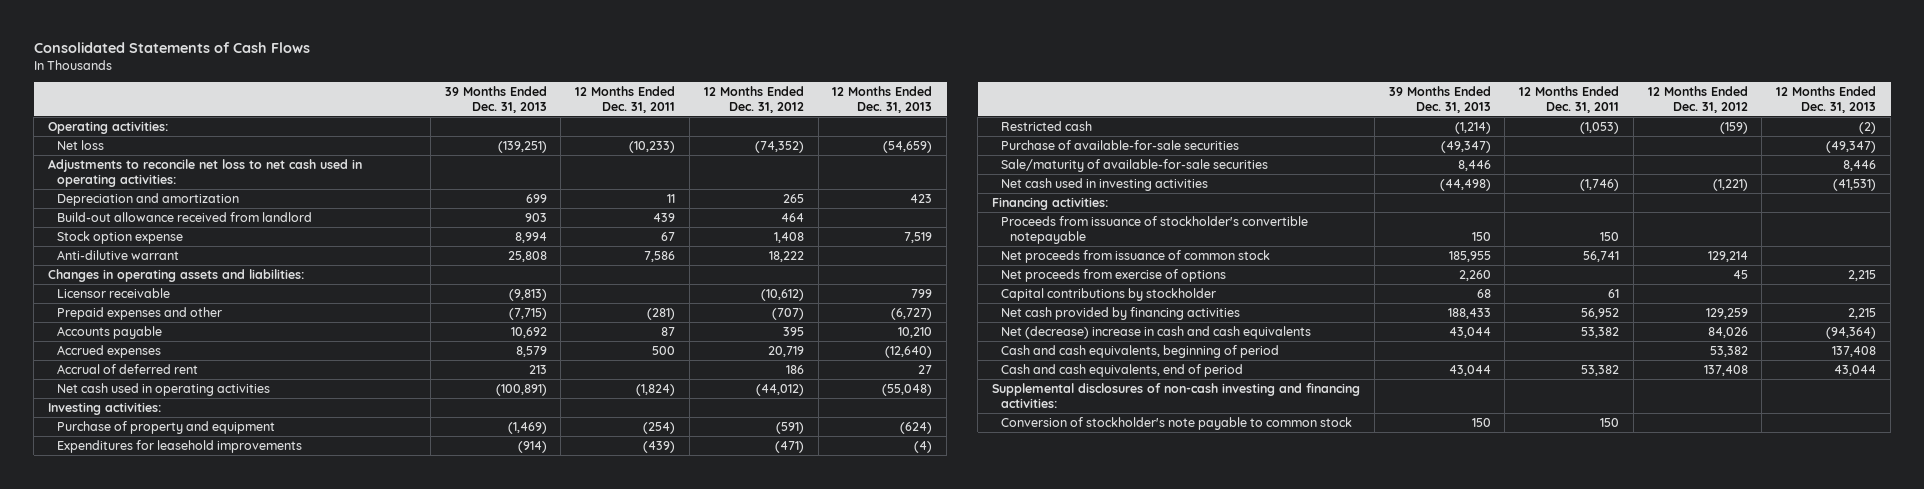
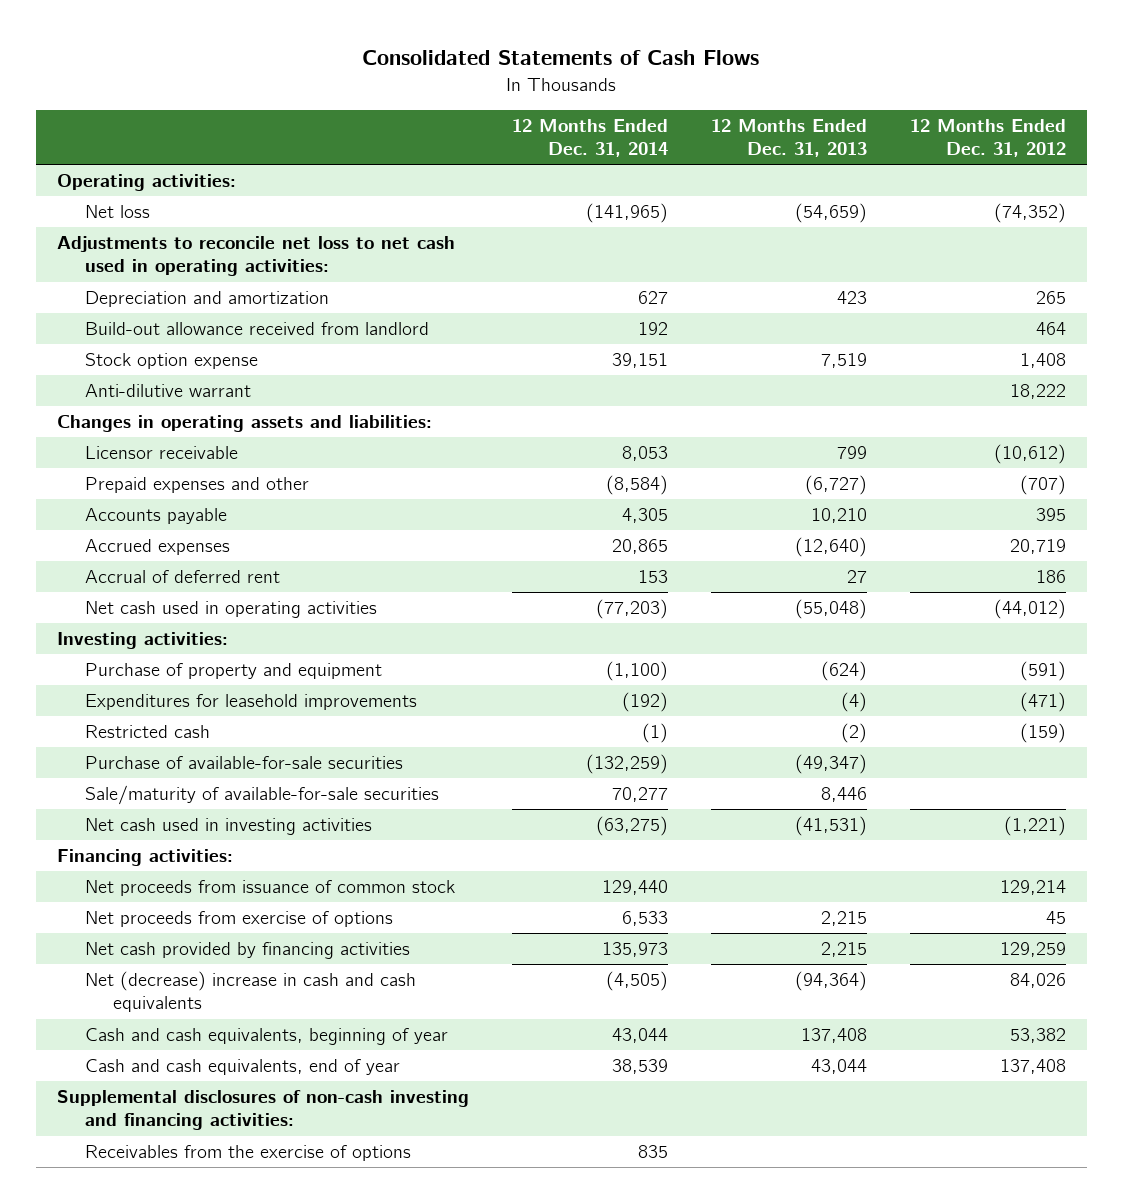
- | 39 Months Ended Dec. 31, 2013 | 12 Months Ended Dec. 31, 2011 | 12 Months Ended Dec. 31, 2012 | 12 Months Ended Dec. 31, 2013
+ | 12 Months Ended Dec. 31, 2014 | 12 Months Ended Dec. 31, 2013 | 12 Months Ended Dec. 31, 2012
- Proceeds from issuance of stockholder's convertible notepayable | 150 | 150 | |
- Capital contributions by stockholder | 68 | 61 | |
- Cash and cash equivalents, beginning of period | | | 53,382 | 137,408
- Cash and cash equivalents, end of period | 43,044 | 53,382 | 137,408 | 43,044
+ Cash and cash equivalents, beginning of year | 43,044 | 137,408 | 53,382
+ Cash and cash equivalents, end of year | 38,539 | 43,044 | 137,408
- Conversion of stockholder's note payable to common stock | 150 | 150 | |
+ Receivables from the exercise of options | 835 | |

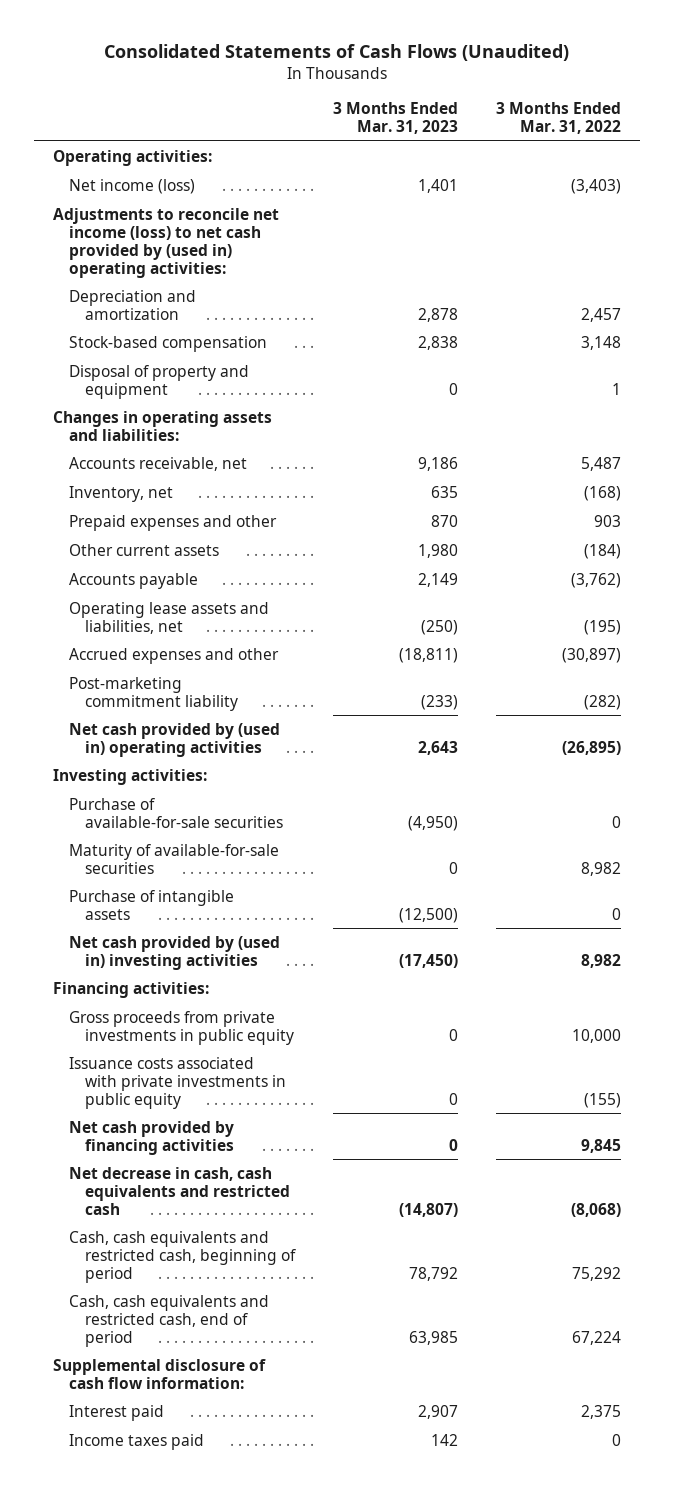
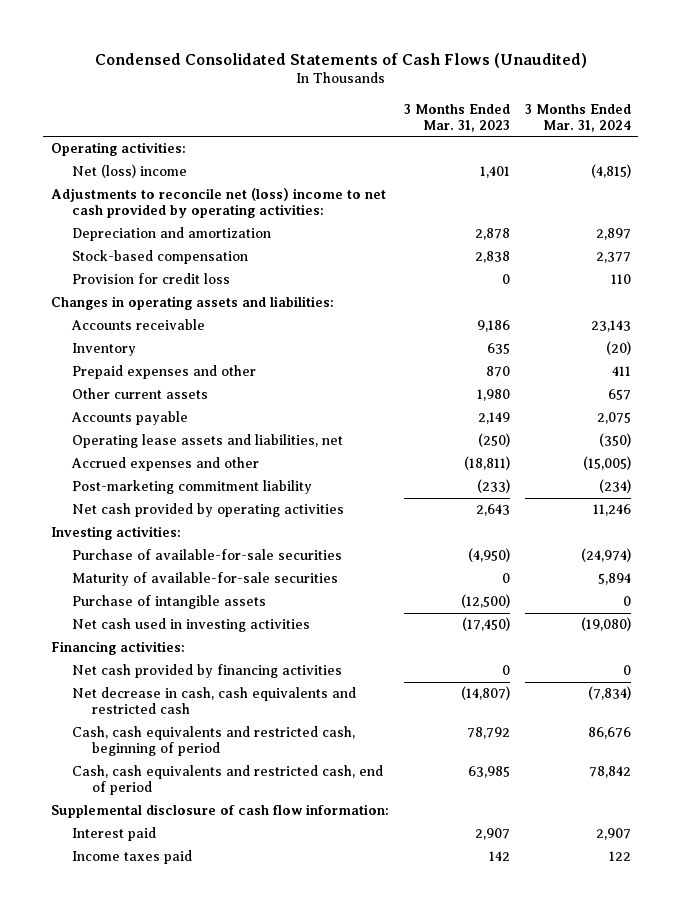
- Consolidated Statements of Cash Flows (Unaudited)
+ Condensed Consolidated Statements of Cash Flows (Unaudited)
- | 3 Months Ended Mar. 31, 2023 | 3 Months Ended Mar. 31, 2022
+ | 3 Months Ended Mar. 31, 2023 | 3 Months Ended Mar. 31, 2024
- Net income (loss) | 1,401 | (3,403)
- Adjustments to reconcile net income (loss) to net cash provided by (used in) operating activities:
+ Net (loss) income | 1,401 | (4,815)
+ Adjustments to reconcile net (loss) income to net cash provided by operating activities:
- Disposal of property and equipment | 0 | 1
+ Provision for credit loss | 0 | 110
- Accounts receivable, net | 9,186 | 5,487
- Inventory, net | 635 | (168)
+ Accounts receivable | 9,186 | 23,143
+ Inventory | 635 | (20)
- Net cash provided by (used in) operating activities | 2,643 | (26,895)
+ Net cash provided by operating activities | 2,643 | 11,246
- Net cash provided by (used in) investing activities | (17,450) | 8,982
+ Net cash used in investing activities | (17,450) | (19,080)
- Gross proceeds from private investments in public equity | 0 | 10,000
- Issuance costs associated with private investments in public equity | 0 | (155)

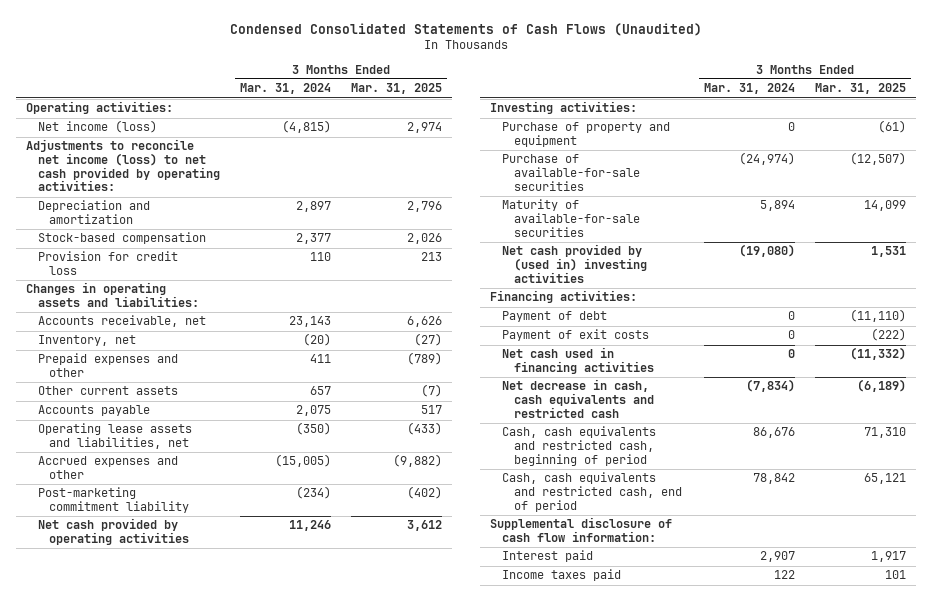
- | 3 Months Ended Mar. 31, 2023 | 3 Months Ended Mar. 31, 2024
+ | 3 Months Ended Mar. 31, 2024 | 3 Months Ended Mar. 31, 2025
- Net (loss) income | 1,401 | (4,815)
- Adjustments to reconcile net (loss) income to net cash provided by operating activities:
+ Net income (loss) | (4,815) | 2,974
+ Adjustments to reconcile net income (loss) to net cash provided by operating activities:
- Accounts receivable | 9,186 | 23,143
- Inventory | 635 | (20)
+ Accounts receivable, net | 23,143 | 6,626
+ Inventory, net | (20) | (27)
+ Purchase of property and equipment | 0 | (61)
- Purchase of intangible assets | (12,500) | 0
- Net cash used in investing activities | (17,450) | (19,080)
+ Net cash provided by (used in) investing activities | (19,080) | 1,531
- Net cash provided by financing activities | 0 | 0
+ Payment of debt | 0 | (11,110)
+ Payment of exit costs | 0 | (222)
+ Net cash used in financing activities | 0 | (11,332)

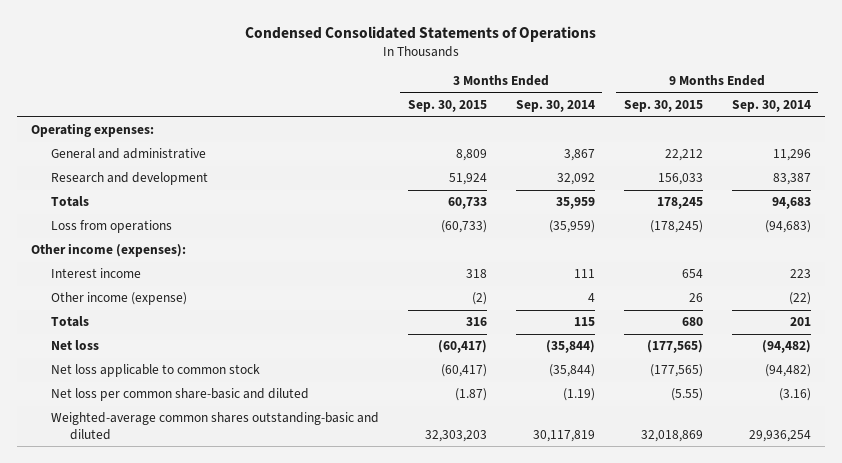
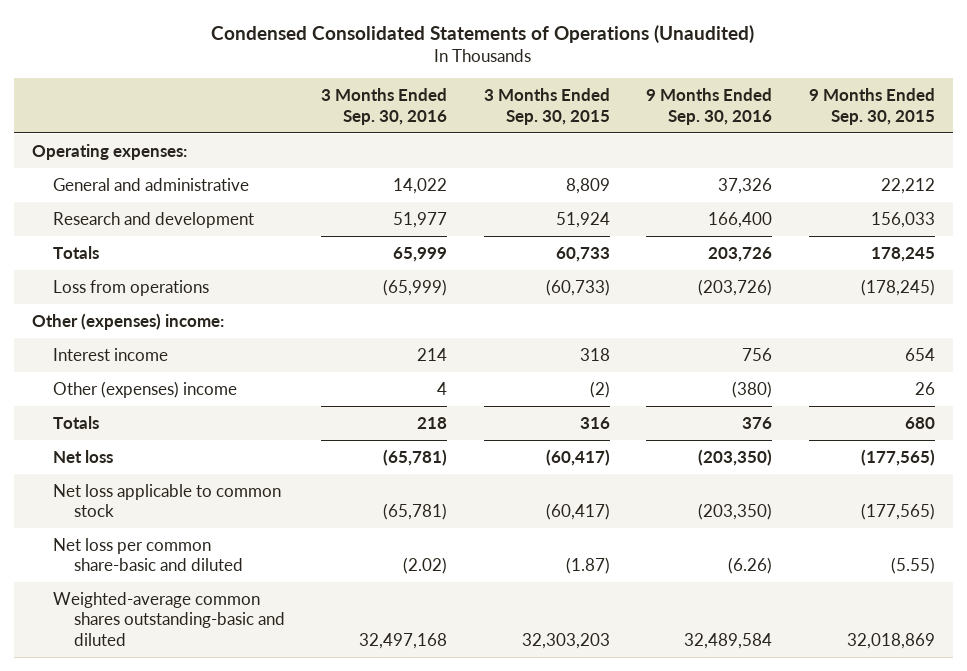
- Condensed Consolidated Statements of Operations
+ Condensed Consolidated Statements of Operations (Unaudited)
- | 3 Months Ended Sep. 30, 2015 | 3 Months Ended Sep. 30, 2014 | 9 Months Ended Sep. 30, 2015 | 9 Months Ended Sep. 30, 2014
+ | 3 Months Ended Sep. 30, 2016 | 3 Months Ended Sep. 30, 2015 | 9 Months Ended Sep. 30, 2016 | 9 Months Ended Sep. 30, 2015
- Other income (expenses):
+ Other (expenses) income:
- Other income (expense) | (2) | 4 | 26 | (22)
+ Other (expenses) income | 4 | (2) | (380) | 26

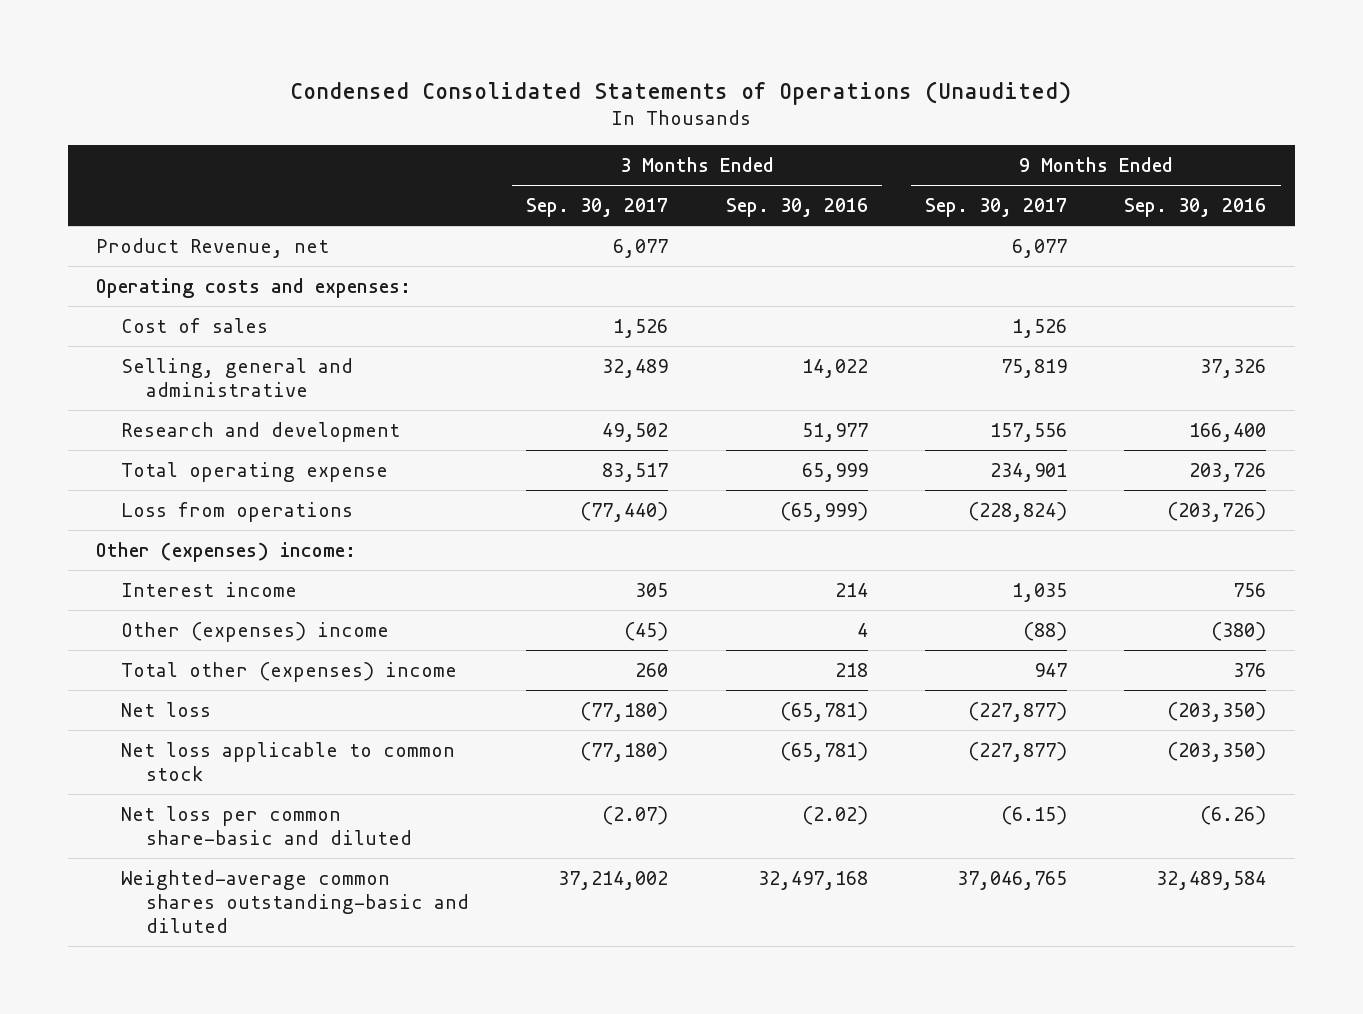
- | 3 Months Ended Sep. 30, 2016 | 3 Months Ended Sep. 30, 2015 | 9 Months Ended Sep. 30, 2016 | 9 Months Ended Sep. 30, 2015
+ | 3 Months Ended Sep. 30, 2017 | 3 Months Ended Sep. 30, 2016 | 9 Months Ended Sep. 30, 2017 | 9 Months Ended Sep. 30, 2016
- Operating expenses:
- General and administrative | 14,022 | 8,809 | 37,326 | 22,212
+ Product Revenue, net | 6,077 | | 6,077 |
+ Operating costs and expenses:
+ Cost of sales | 1,526 | | 1,526 |
+ Selling, general and administrative | 32,489 | 14,022 | 75,819 | 37,326
- Totals | 65,999 | 60,733 | 203,726 | 178,245
+ Total operating expense | 83,517 | 65,999 | 234,901 | 203,726
- Totals | 218 | 316 | 376 | 680
+ Total other (expenses) income | 260 | 218 | 947 | 376

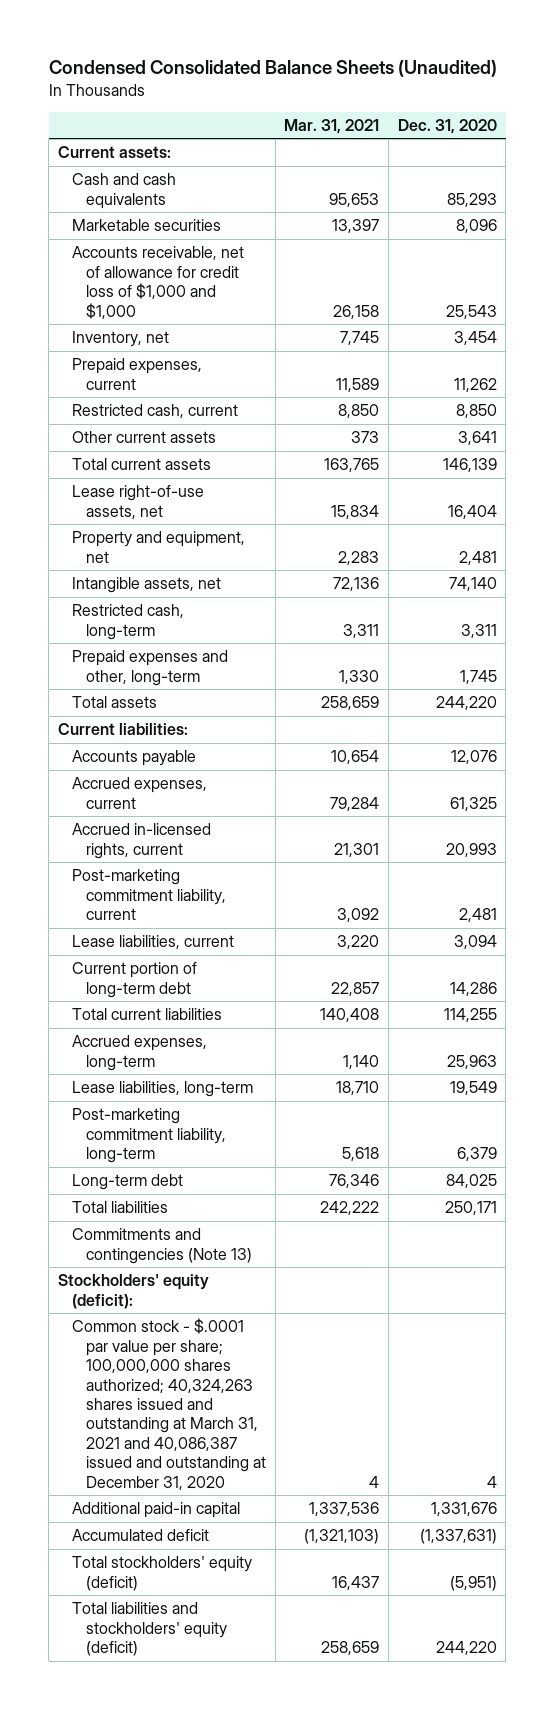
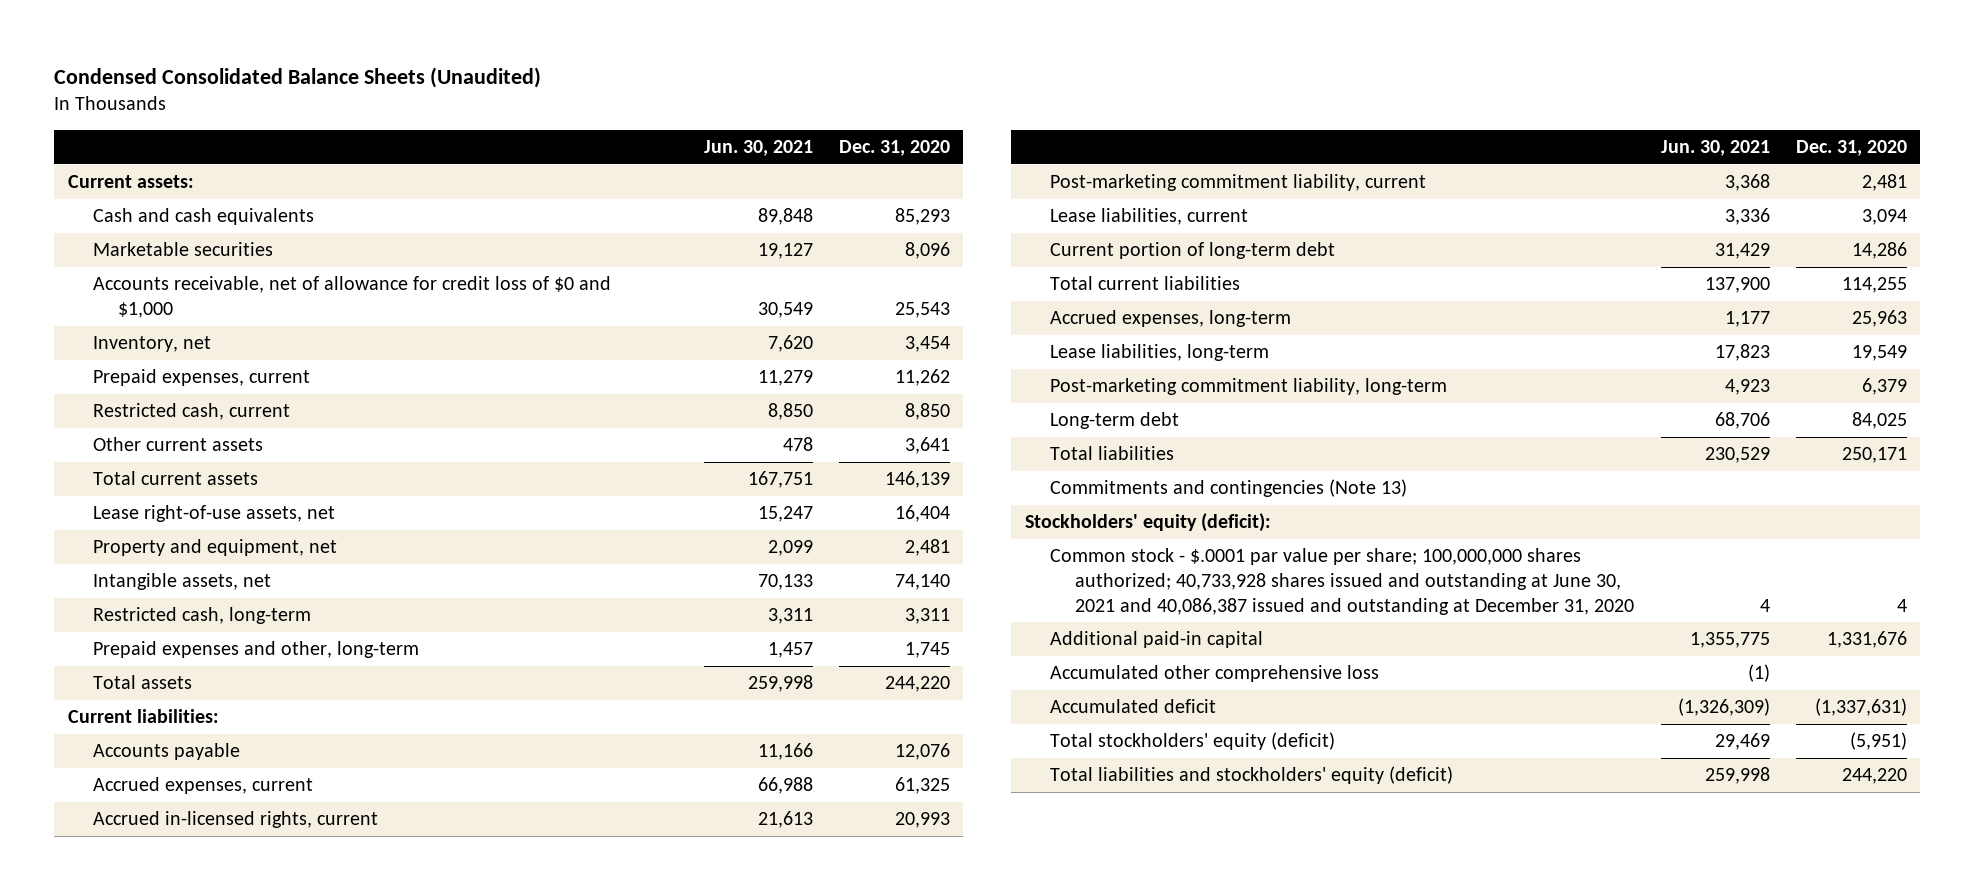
- | Mar. 31, 2021 | Dec. 31, 2020
+ | Jun. 30, 2021 | Dec. 31, 2020
- Accounts receivable, net of allowance for credit loss of $1,000 and $1,000 | 26,158 | 25,543
+ Accounts receivable, net of allowance for credit loss of $0 and $1,000 | 30,549 | 25,543
- Common stock - $.0001 par value per share; 100,000,000 shares authorized; 40,324,263 shares issued and outstanding at March 31, 2021 and 40,086,387 issued and outstanding at December 31, 2020 | 4 | 4
+ Common stock - $.0001 par value per share; 100,000,000 shares authorized; 40,733,928 shares issued and outstanding at June 30, 2021 and 40,086,387 issued and outstanding at December 31, 2020 | 4 | 4
+ Accumulated other comprehensive loss | (1) |

